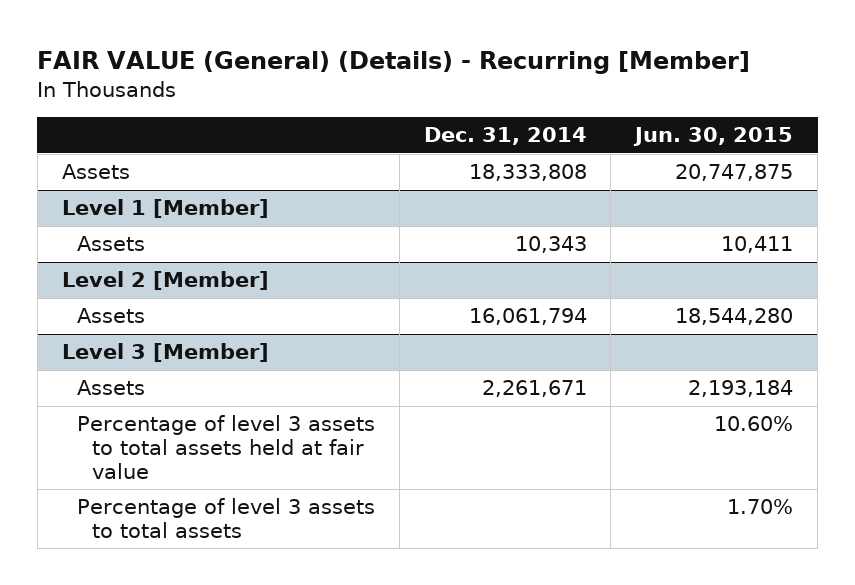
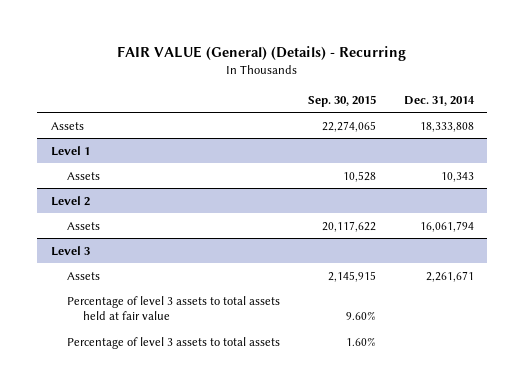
- FAIR VALUE (General) (Details) - Recurring [Member]
+ FAIR VALUE (General) (Details) - Recurring
- | Dec. 31, 2014 | Jun. 30, 2015
+ | Sep. 30, 2015 | Dec. 31, 2014
- Level 1 [Member]
+ Level 1
- Level 2 [Member]
+ Level 2
- Level 3 [Member]
+ Level 3

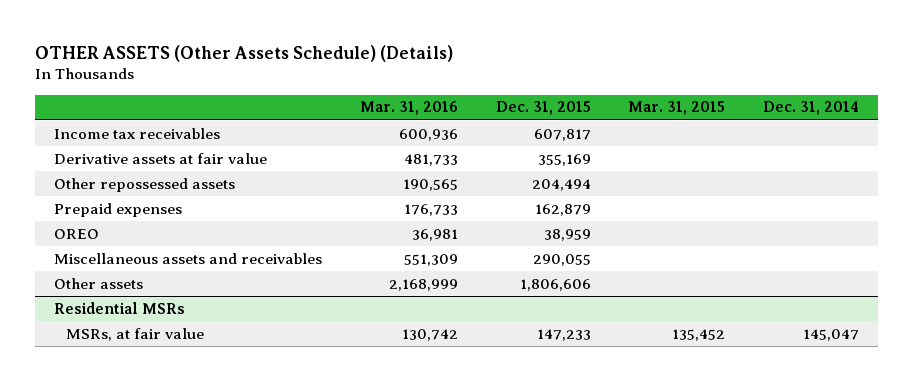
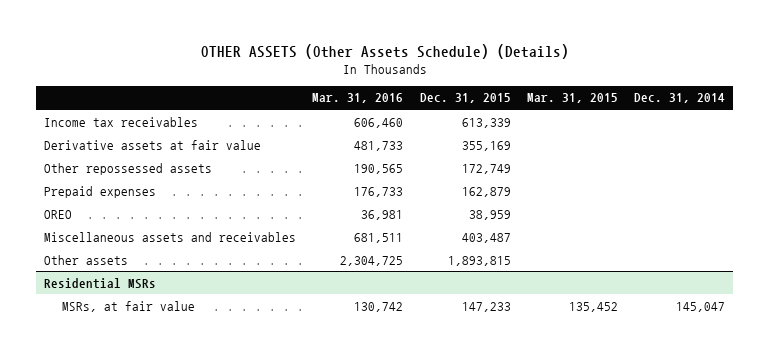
- Income tax receivables | 600,936 | 607,817 | |
+ Income tax receivables | 606,460 | 613,339 | |
- Other repossessed assets | 190,565 | 204,494 | |
+ Other repossessed assets | 190,565 | 172,749 | |
- Miscellaneous assets and receivables | 551,309 | 290,055 | |
- Other assets | 2,168,999 | 1,806,606 | |
+ Miscellaneous assets and receivables | 681,511 | 403,487 | |
+ Other assets | 2,304,725 | 1,893,815 | |

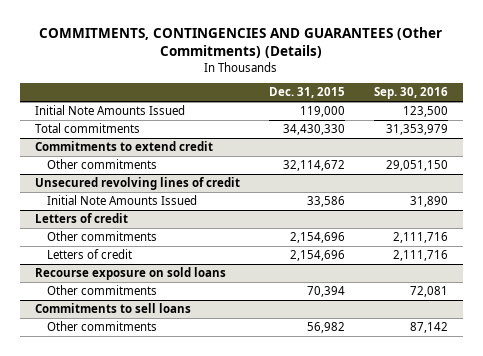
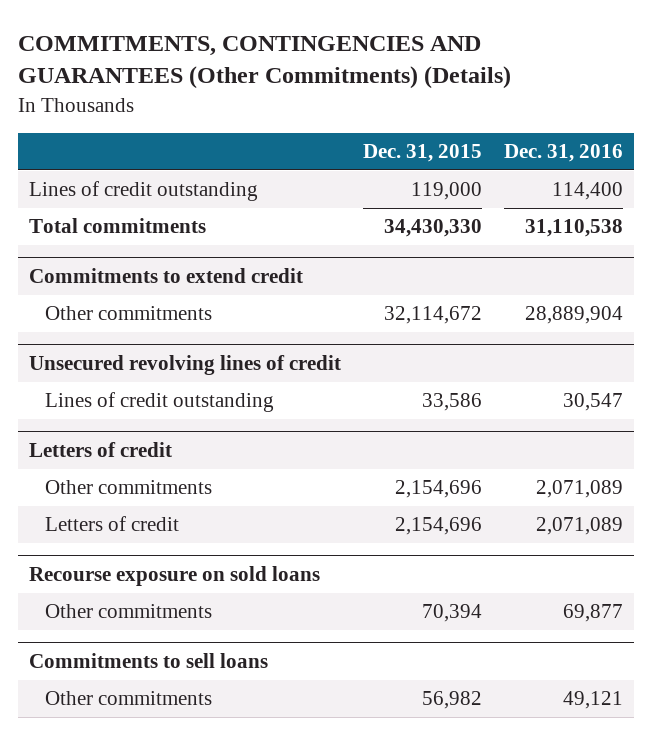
- | Dec. 31, 2015 | Sep. 30, 2016
+ | Dec. 31, 2015 | Dec. 31, 2016
- Initial Note Amounts Issued | 119,000 | 123,500
+ Lines of credit outstanding | 119,000 | 114,400
@ Unsecured revolving lines of credit
- Initial Note Amounts Issued | 33,586 | 31,890
+ Lines of credit outstanding | 33,586 | 30,547

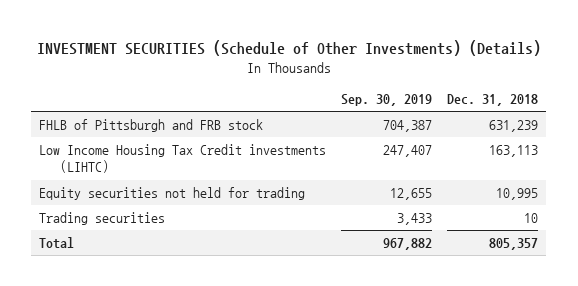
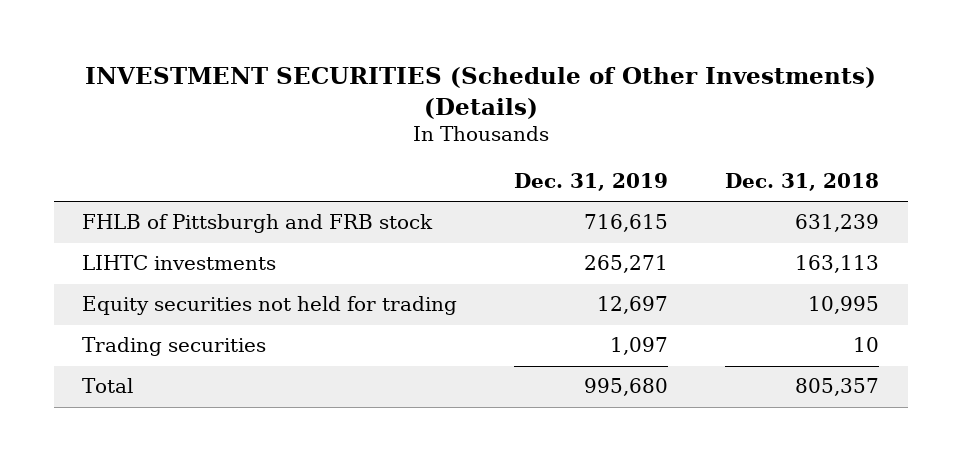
- | Sep. 30, 2019 | Dec. 31, 2018
+ | Dec. 31, 2019 | Dec. 31, 2018
- Low Income Housing Tax Credit investments (LIHTC) | 247,407 | 163,113
+ LIHTC investments | 265,271 | 163,113

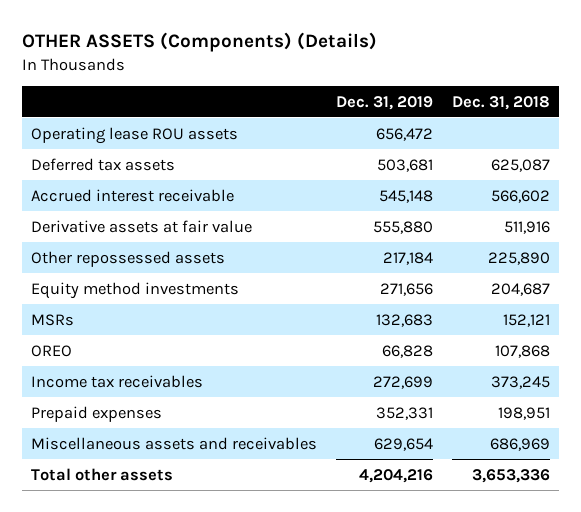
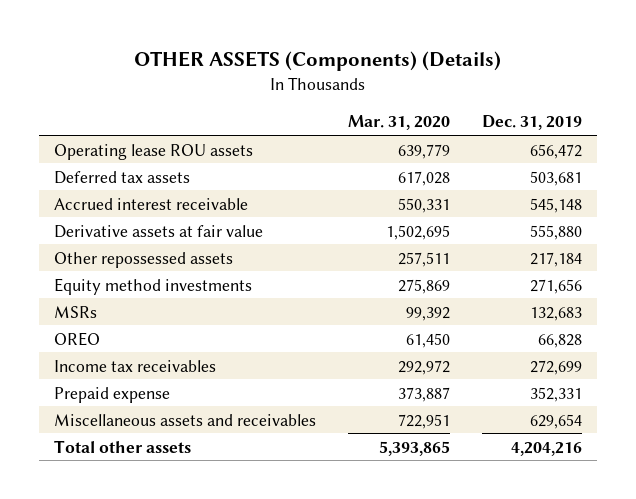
- | Dec. 31, 2019 | Dec. 31, 2018
+ | Mar. 31, 2020 | Dec. 31, 2019
- Prepaid expenses | 352,331 | 198,951
+ Prepaid expense | 373,887 | 352,331

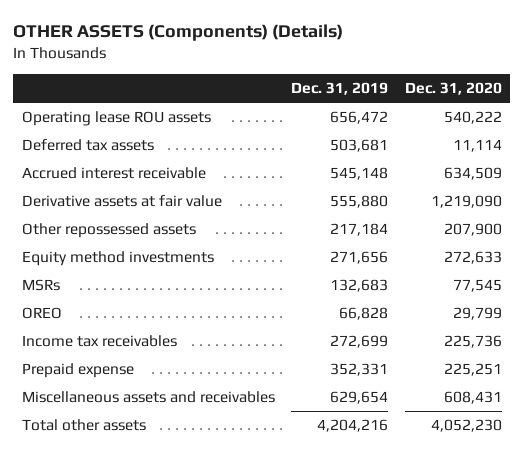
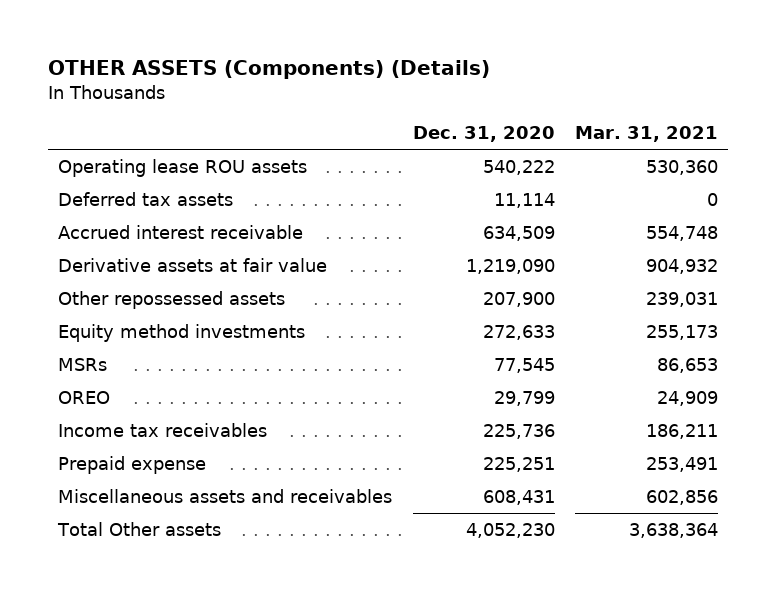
- | Dec. 31, 2019 | Dec. 31, 2020
+ | Dec. 31, 2020 | Mar. 31, 2021
- Total other assets | 4,204,216 | 4,052,230
+ Total Other assets | 4,052,230 | 3,638,364

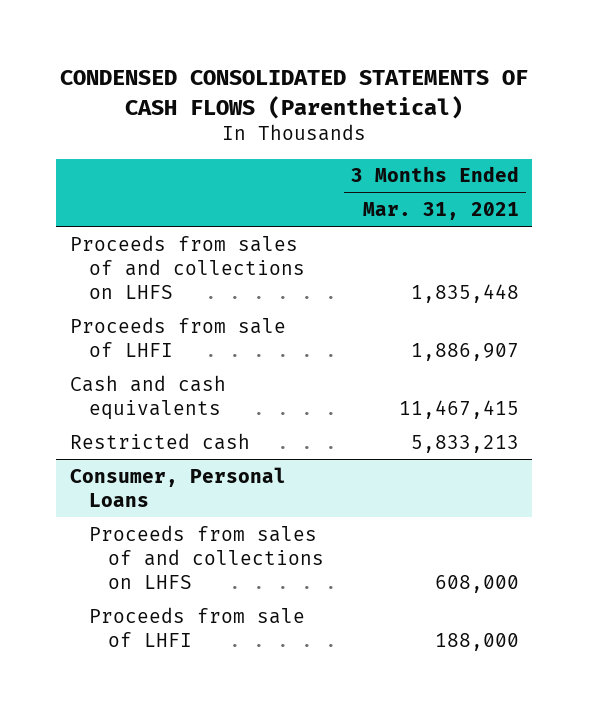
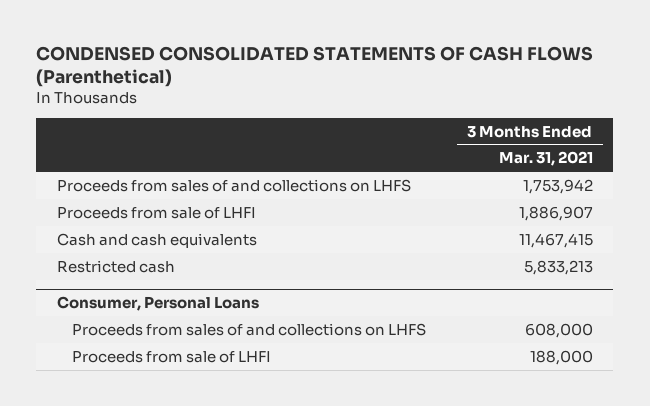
- Proceeds from sales of and collections on LHFS | 1,835,448
+ Proceeds from sales of and collections on LHFS | 1,753,942

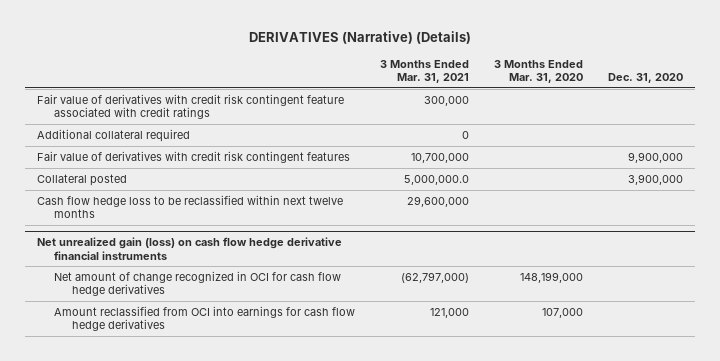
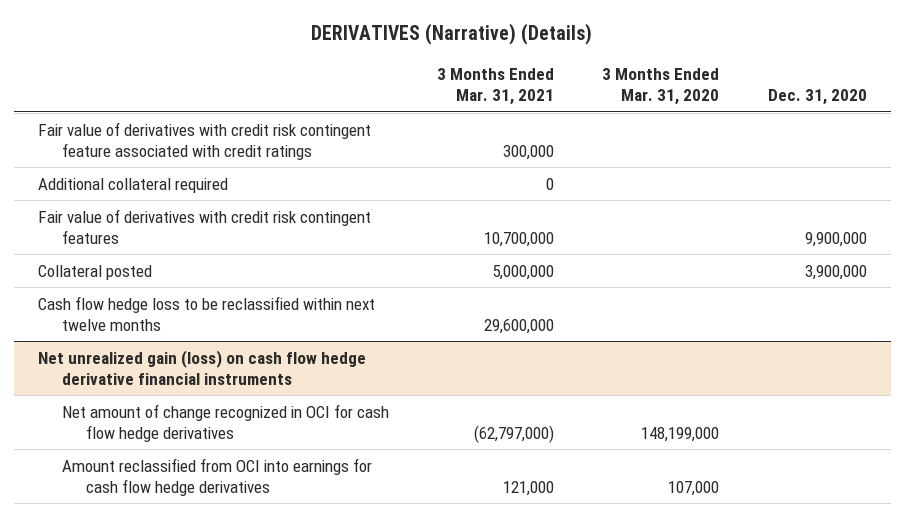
- Collateral posted | 5,000,000.0 | | 3,900,000
+ Collateral posted | 5,000,000 | | 3,900,000

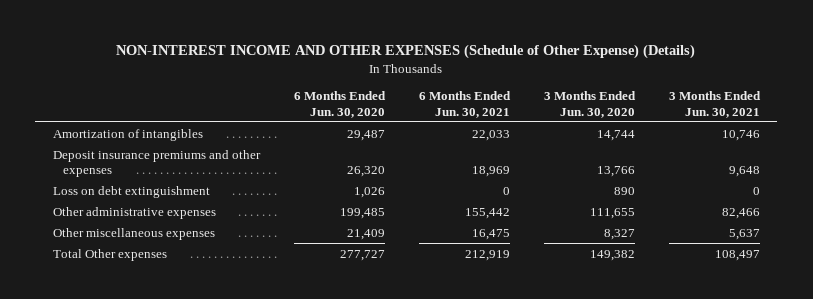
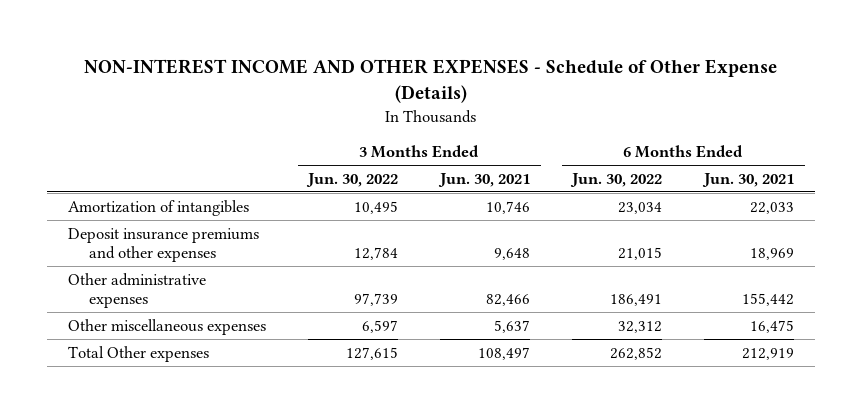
- NON-INTEREST INCOME AND OTHER EXPENSES (Schedule of Other Expense) (Details)
+ NON-INTEREST INCOME AND OTHER EXPENSES - Schedule of Other Expense (Details)
- | 6 Months Ended Jun. 30, 2020 | 6 Months Ended Jun. 30, 2021 | 3 Months Ended Jun. 30, 2020 | 3 Months Ended Jun. 30, 2021
+ | 3 Months Ended Jun. 30, 2022 | 3 Months Ended Jun. 30, 2021 | 6 Months Ended Jun. 30, 2022 | 6 Months Ended Jun. 30, 2021
- Loss on debt extinguishment | 1,026 | 0 | 890 | 0

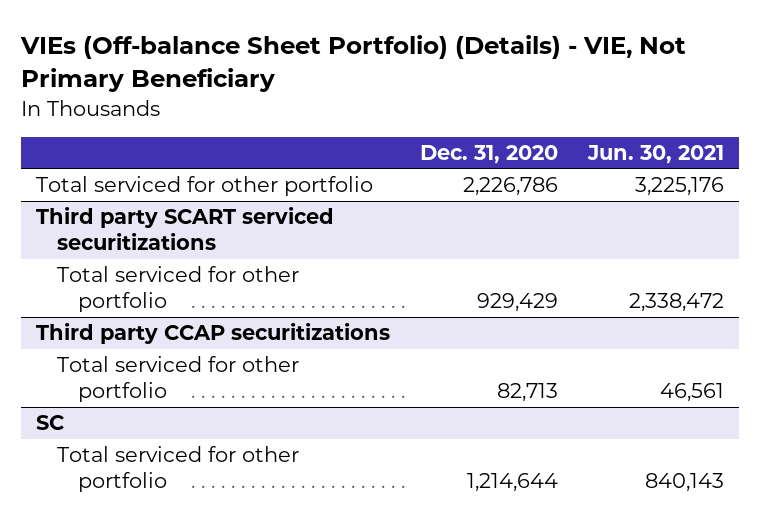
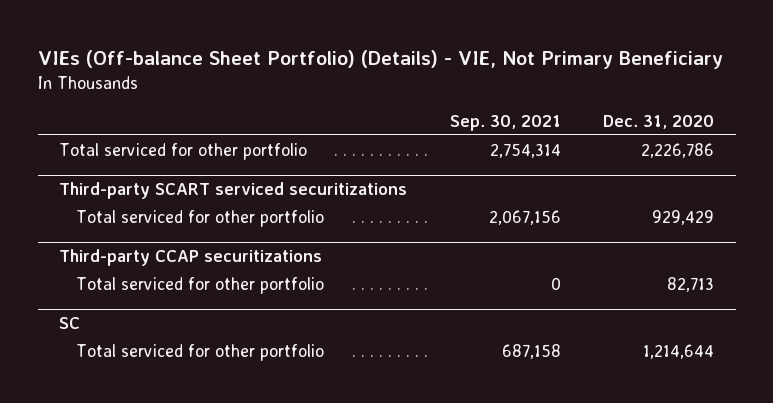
- | Dec. 31, 2020 | Jun. 30, 2021
+ | Sep. 30, 2021 | Dec. 31, 2020
- Third party SCART serviced securitizations
+ Third-party SCART serviced securitizations
- Third party CCAP securitizations
+ Third-party CCAP securitizations

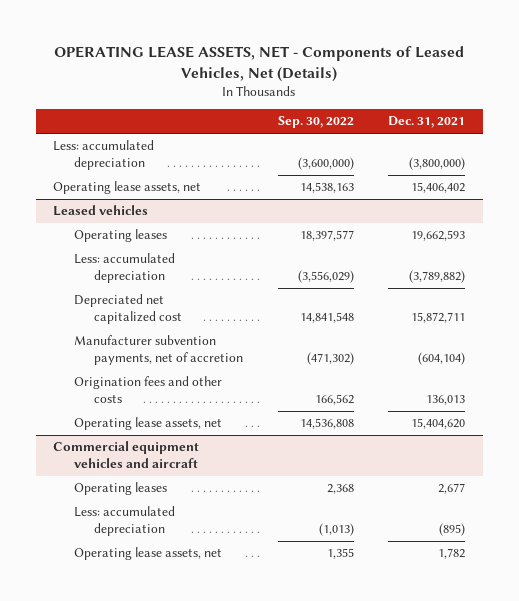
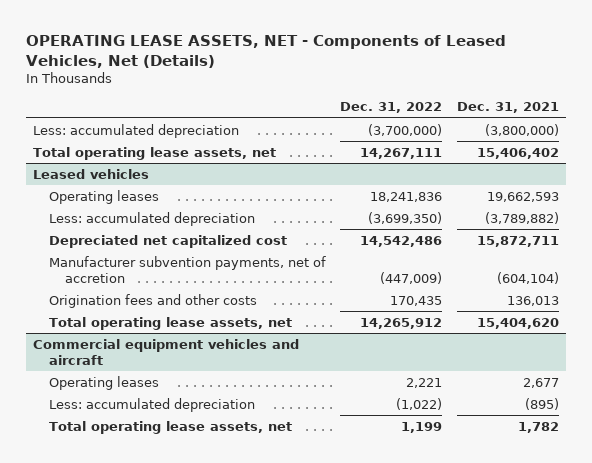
- | Sep. 30, 2022 | Dec. 31, 2021
+ | Dec. 31, 2022 | Dec. 31, 2021
- Operating lease assets, net | 14,538,163 | 15,406,402
+ Total operating lease assets, net | 14,267,111 | 15,406,402
@ Leased vehicles
- Operating lease assets, net | 14,536,808 | 15,404,620
+ Total operating lease assets, net | 14,265,912 | 15,404,620
@ Commercial equipment vehicles and aircraft
- Operating lease assets, net | 1,355 | 1,782
+ Total operating lease assets, net | 1,199 | 1,782

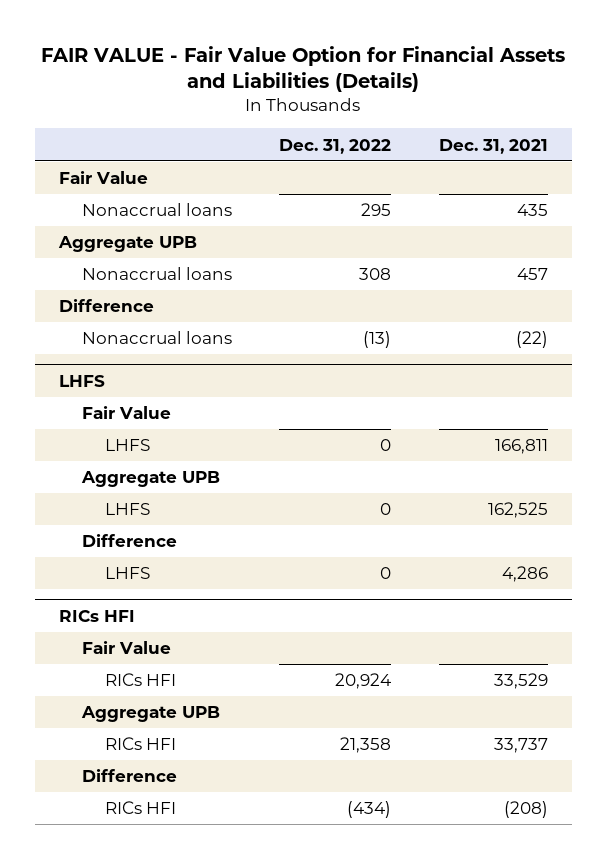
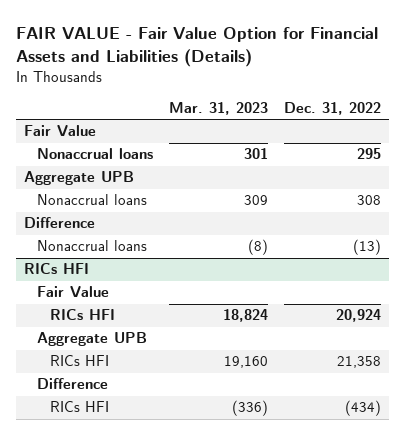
- | Dec. 31, 2022 | Dec. 31, 2021
+ | Mar. 31, 2023 | Dec. 31, 2022
- LHFS
- Fair Value
- LHFS | 0 | 166,811
- Aggregate UPB
- LHFS | 0 | 162,525
- Difference
- LHFS | 0 | 4,286

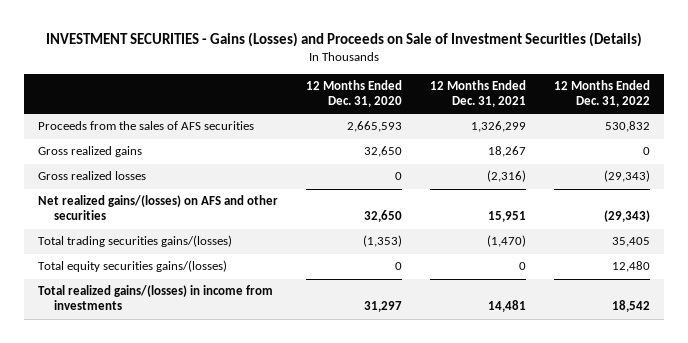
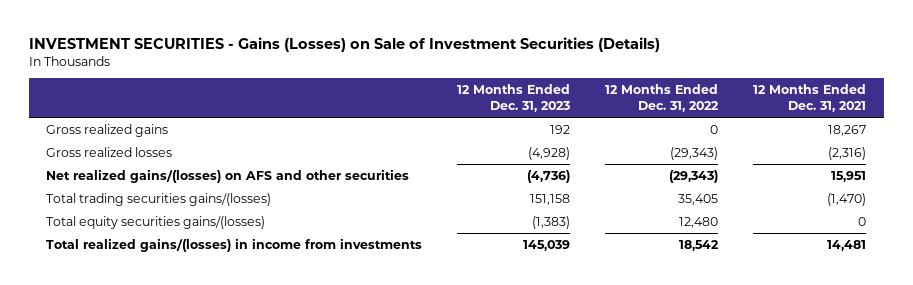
- INVESTMENT SECURITIES - Gains (Losses) and Proceeds on Sale of Investment Securities (Details)
+ INVESTMENT SECURITIES - Gains (Losses) on Sale of Investment Securities (Details)
- | 12 Months Ended Dec. 31, 2020 | 12 Months Ended Dec. 31, 2021 | 12 Months Ended Dec. 31, 2022
+ | 12 Months Ended Dec. 31, 2023 | 12 Months Ended Dec. 31, 2022 | 12 Months Ended Dec. 31, 2021
- Proceeds from the sales of AFS securities | 2,665,593 | 1,326,299 | 530,832

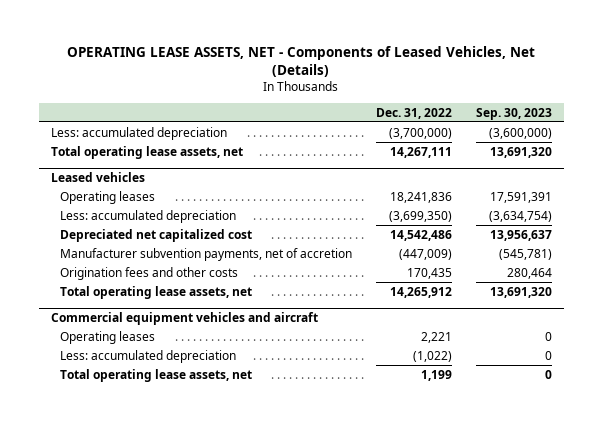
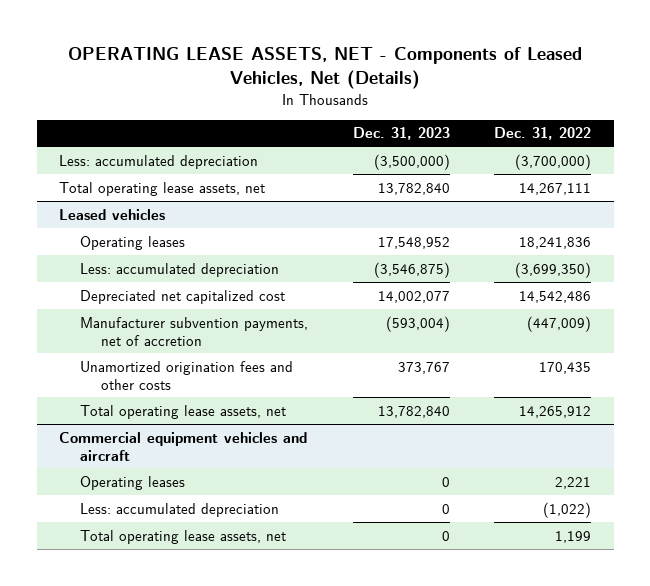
- | Dec. 31, 2022 | Sep. 30, 2023
+ | Dec. 31, 2023 | Dec. 31, 2022
@ Leased vehicles
- Origination fees and other costs | 170,435 | 280,464
+ Unamortized origination fees and other costs | 373,767 | 170,435

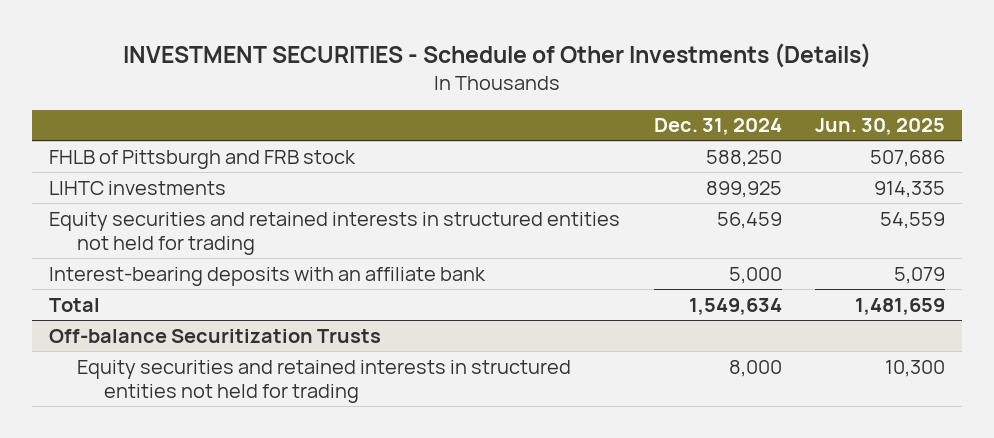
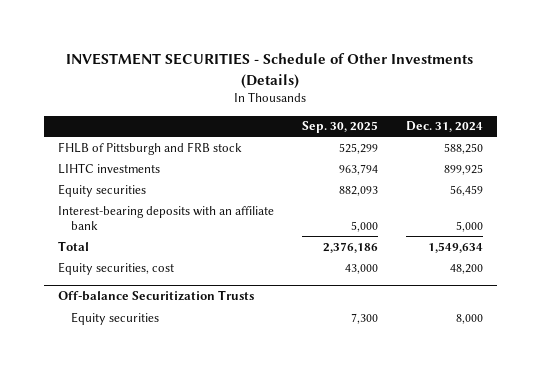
- | Dec. 31, 2024 | Jun. 30, 2025
+ | Sep. 30, 2025 | Dec. 31, 2024
- Equity securities and retained interests in structured entities not held for trading | 56,459 | 54,559
+ Equity securities | 882,093 | 56,459
+ Equity securities, cost | 43,000 | 48,200
@ Off-balance Securitization Trusts
- Equity securities and retained interests in structured entities not held for trading | 8,000 | 10,300
+ Equity securities | 7,300 | 8,000

